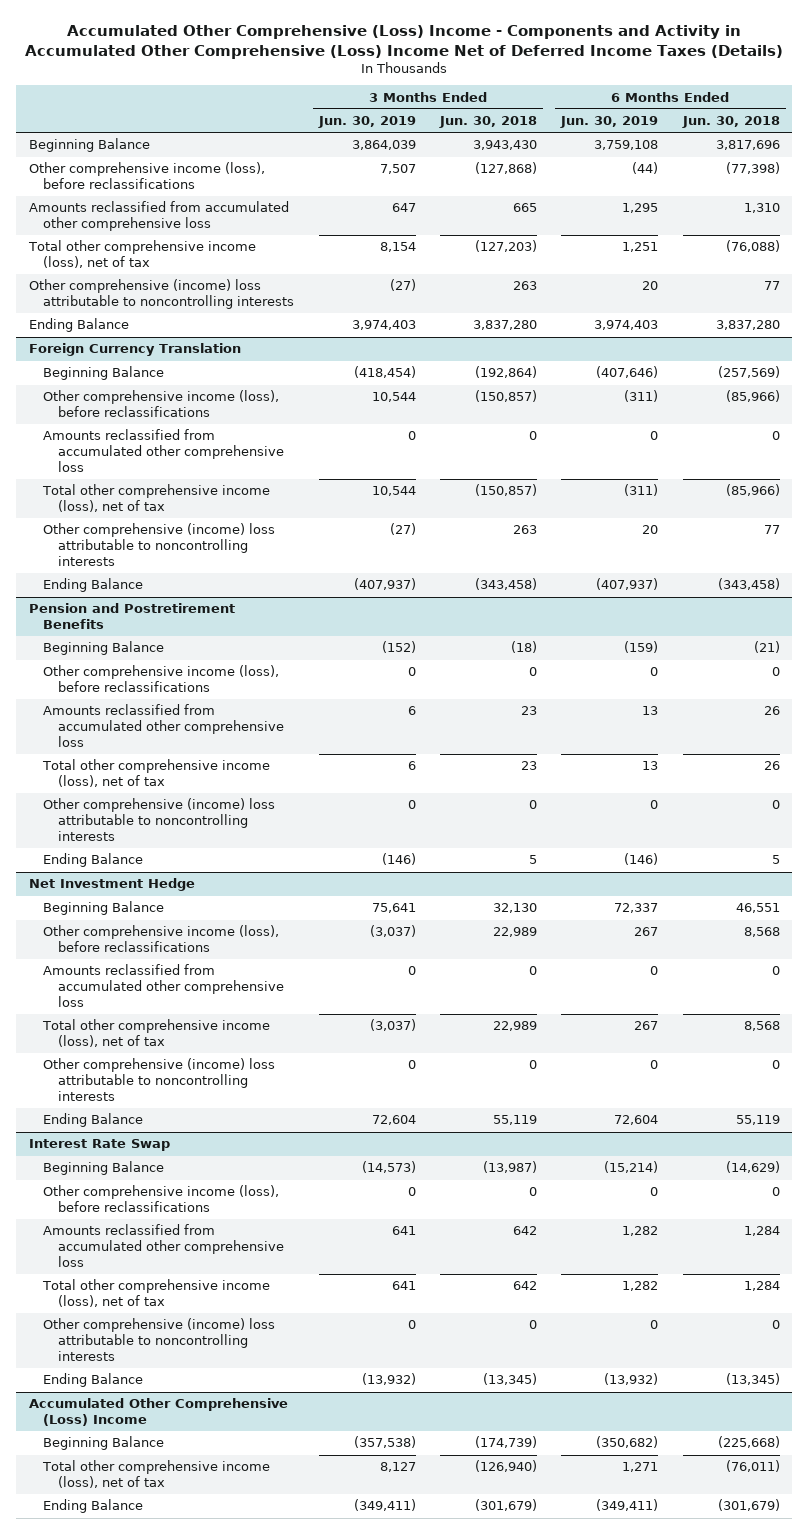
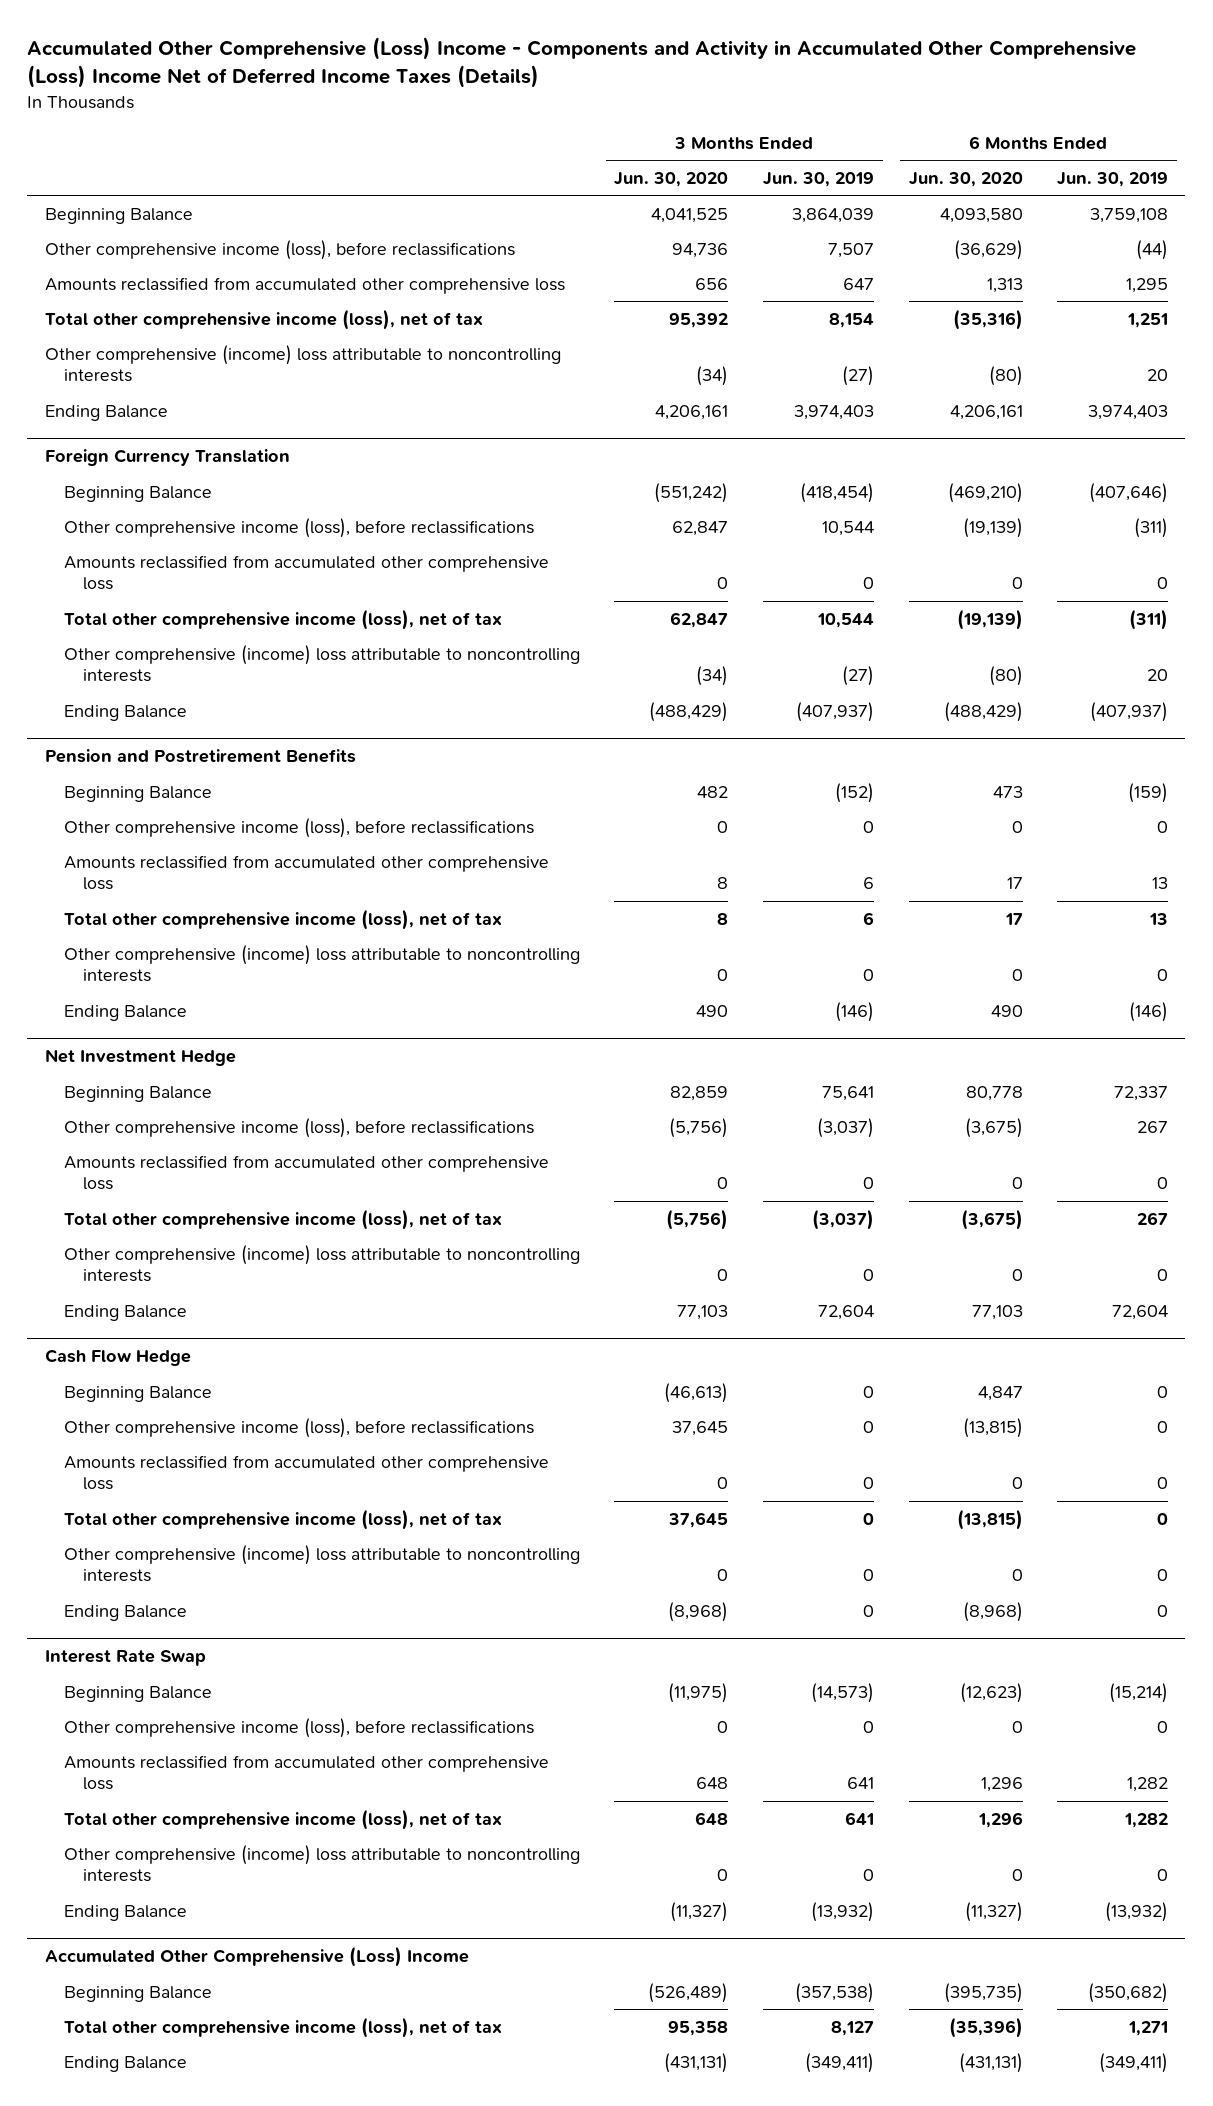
- | 3 Months Ended Jun. 30, 2019 | 3 Months Ended Jun. 30, 2018 | 6 Months Ended Jun. 30, 2019 | 6 Months Ended Jun. 30, 2018
+ | 3 Months Ended Jun. 30, 2020 | 3 Months Ended Jun. 30, 2019 | 6 Months Ended Jun. 30, 2020 | 6 Months Ended Jun. 30, 2019
+ Cash Flow Hedge
+ Beginning Balance | (46,613) | 0 | 4,847 | 0
+ Other comprehensive income (loss), before reclassifications | 37,645 | 0 | (13,815) | 0
+ Amounts reclassified from accumulated other comprehensive loss | 0 | 0 | 0 | 0
+ Total other comprehensive income (loss), net of tax | 37,645 | 0 | (13,815) | 0
+ Other comprehensive (income) loss attributable to noncontrolling interests | 0 | 0 | 0 | 0
+ Ending Balance | (8,968) | 0 | (8,968) | 0

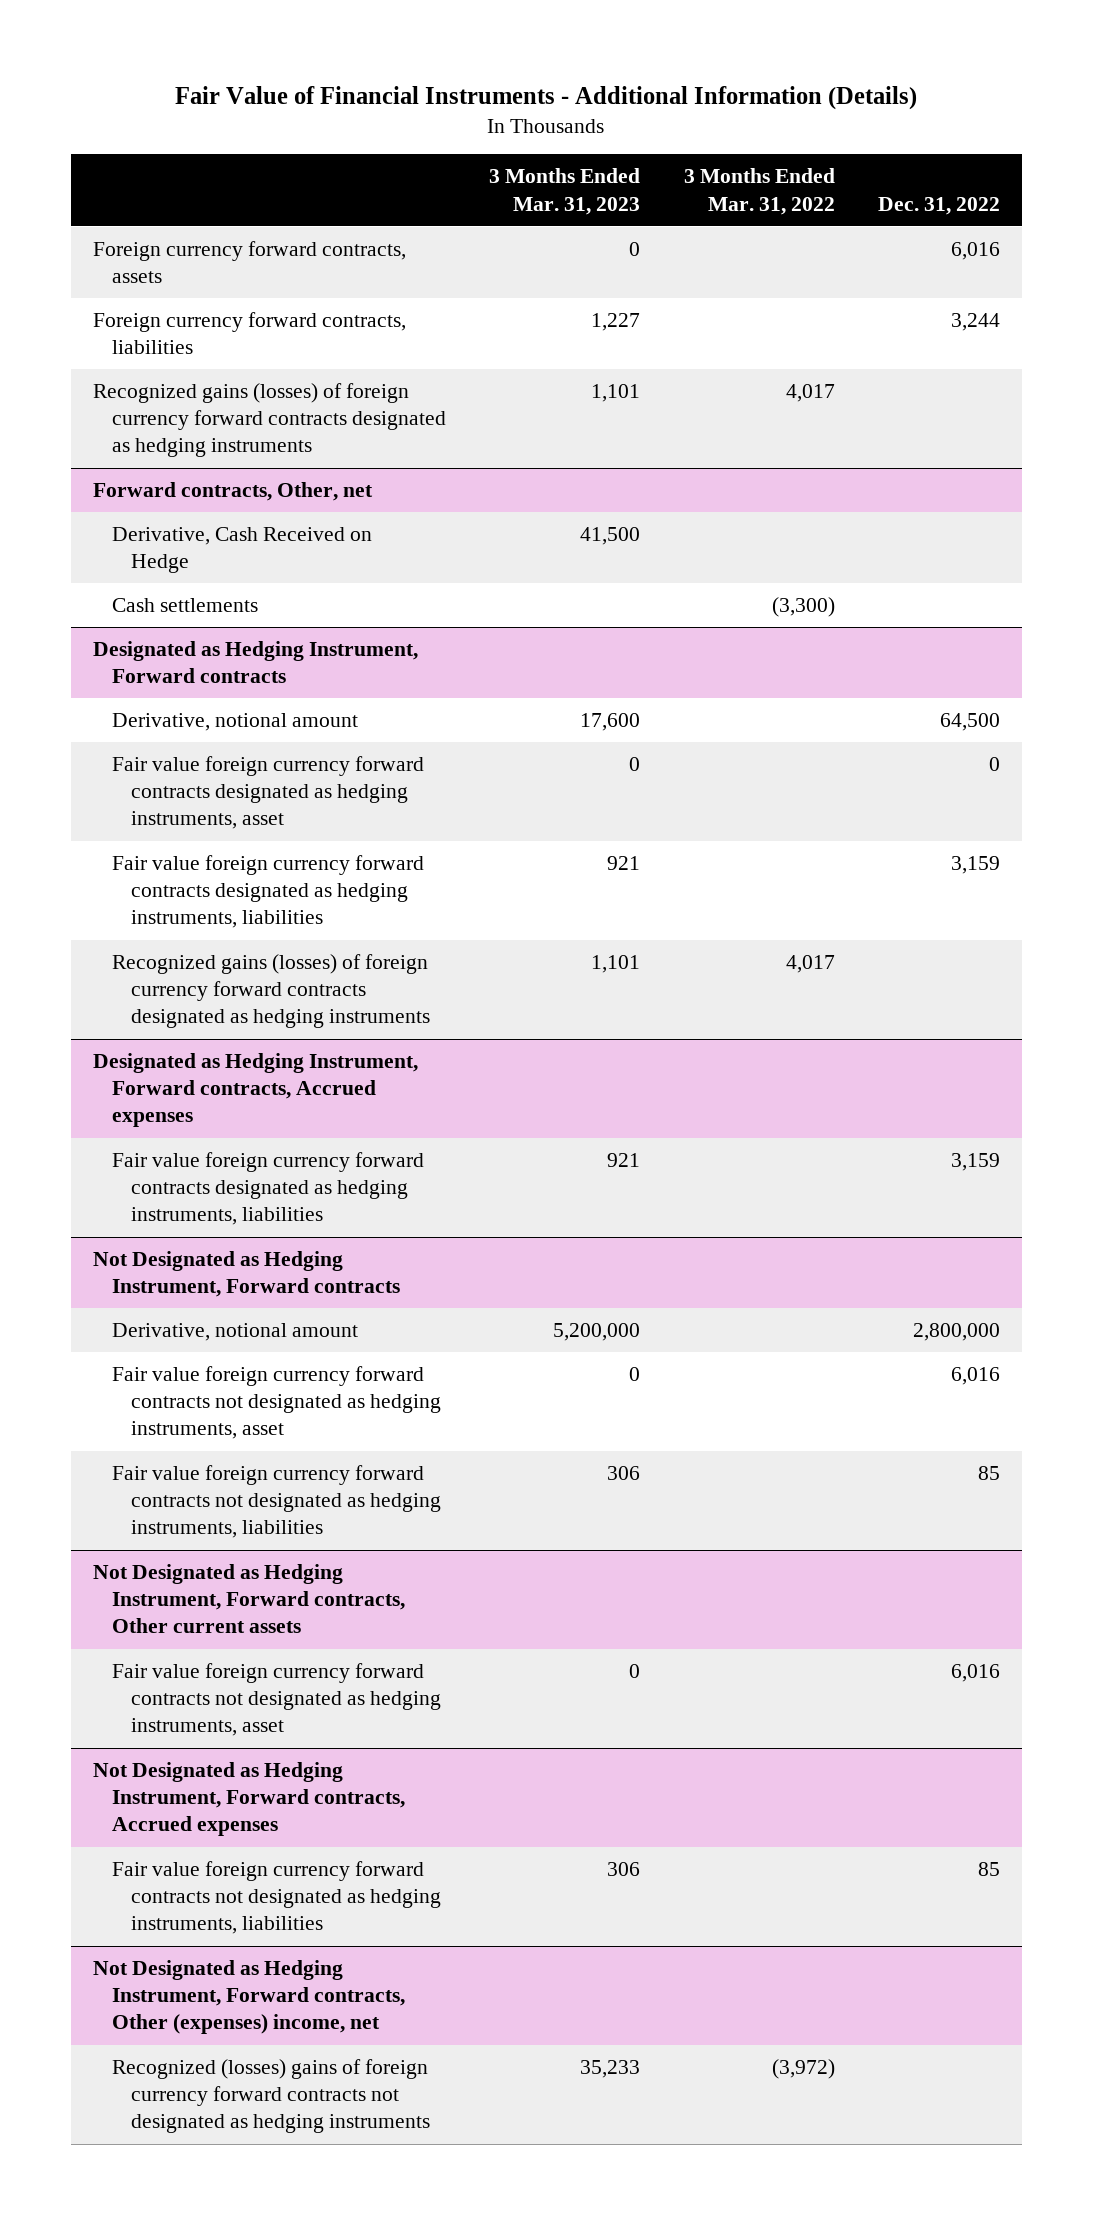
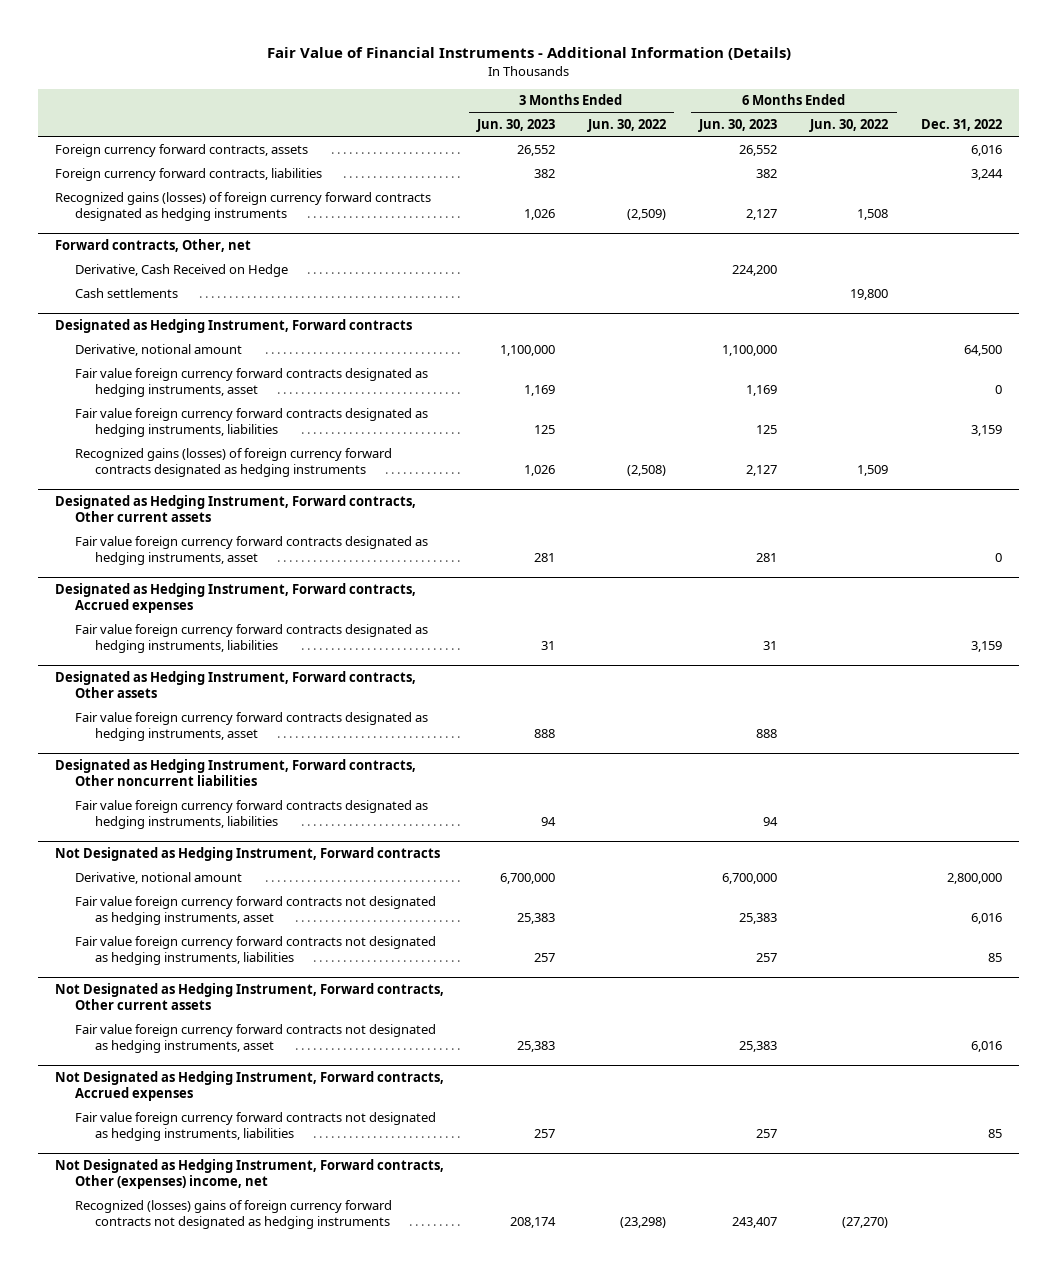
- | 3 Months Ended Mar. 31, 2023 | 3 Months Ended Mar. 31, 2022 | Dec. 31, 2022
+ | 3 Months Ended Jun. 30, 2023 | 3 Months Ended Jun. 30, 2022 | 6 Months Ended Jun. 30, 2023 | 6 Months Ended Jun. 30, 2022 | Dec. 31, 2022
+ Designated as Hedging Instrument, Forward contracts, Other current assets
+ Fair value foreign currency forward contracts designated as hedging instruments, asset | 281 | | 281 | | 0
+ Designated as Hedging Instrument, Forward contracts, Other assets
+ Fair value foreign currency forward contracts designated as hedging instruments, asset | 888 | | 888 | |
+ Designated as Hedging Instrument, Forward contracts, Other noncurrent liabilities
+ Fair value foreign currency forward contracts designated as hedging instruments, liabilities | 94 | | 94 | |

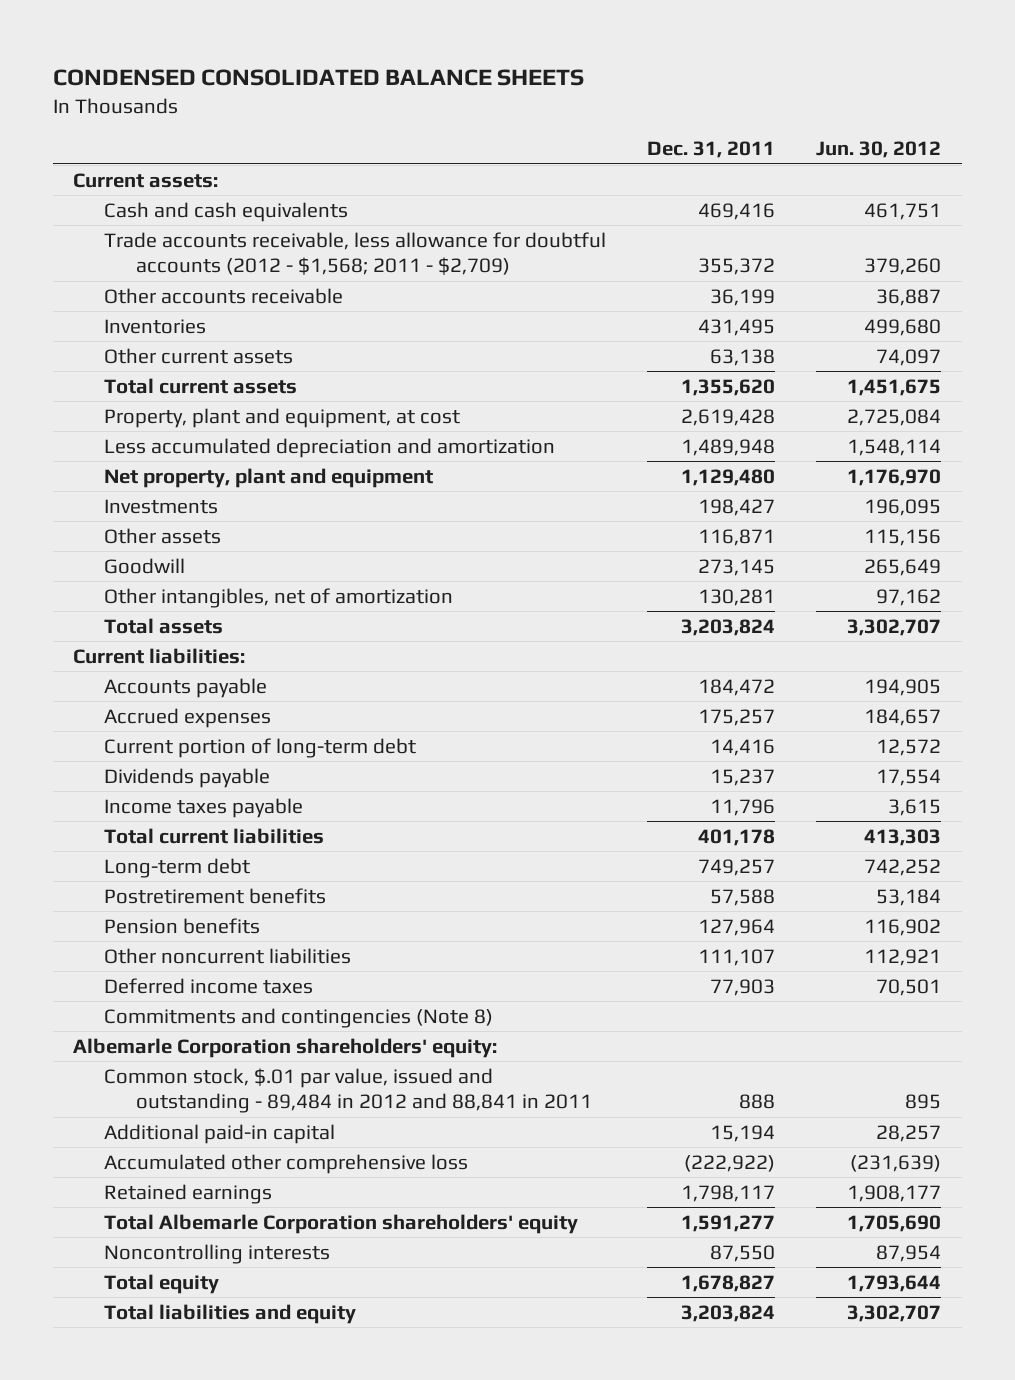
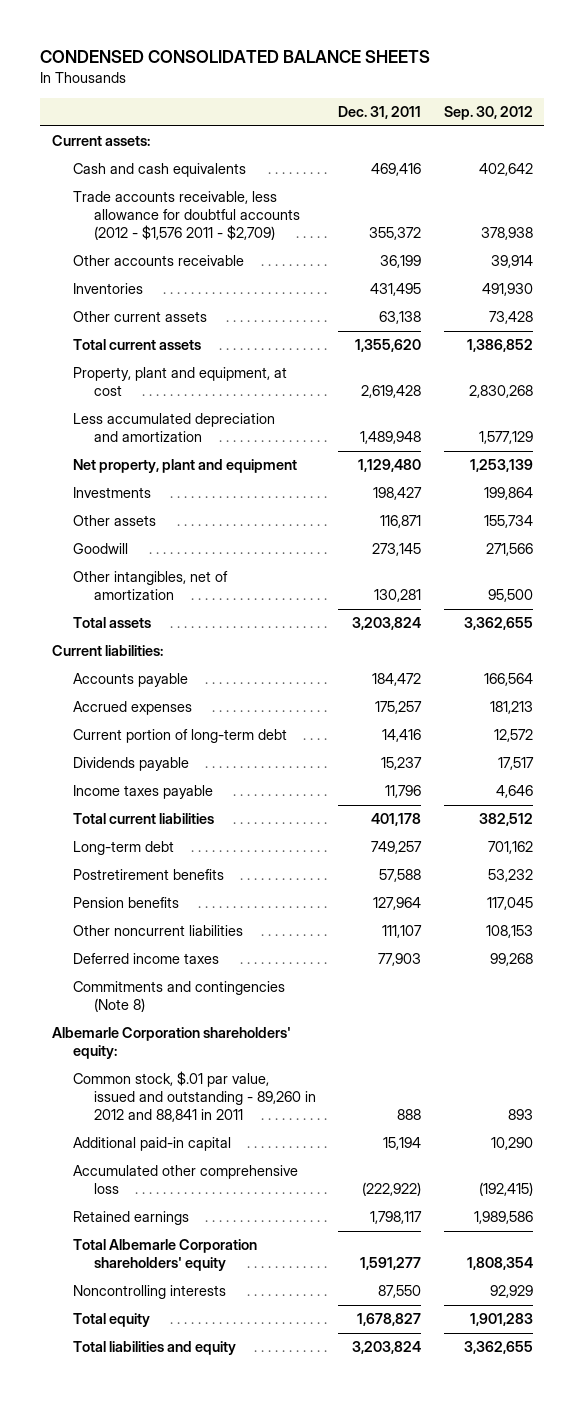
- | Dec. 31, 2011 | Jun. 30, 2012
+ | Dec. 31, 2011 | Sep. 30, 2012
- Trade accounts receivable, less allowance for doubtful accounts (2012 - $1,568; 2011 - $2,709) | 355,372 | 379,260
+ Trade accounts receivable, less allowance for doubtful accounts (2012 - $1,576 2011 - $2,709) | 355,372 | 378,938
- Common stock, $.01 par value, issued and outstanding - 89,484 in 2012 and 88,841 in 2011 | 888 | 895
+ Common stock, $.01 par value, issued and outstanding - 89,260 in 2012 and 88,841 in 2011 | 888 | 893

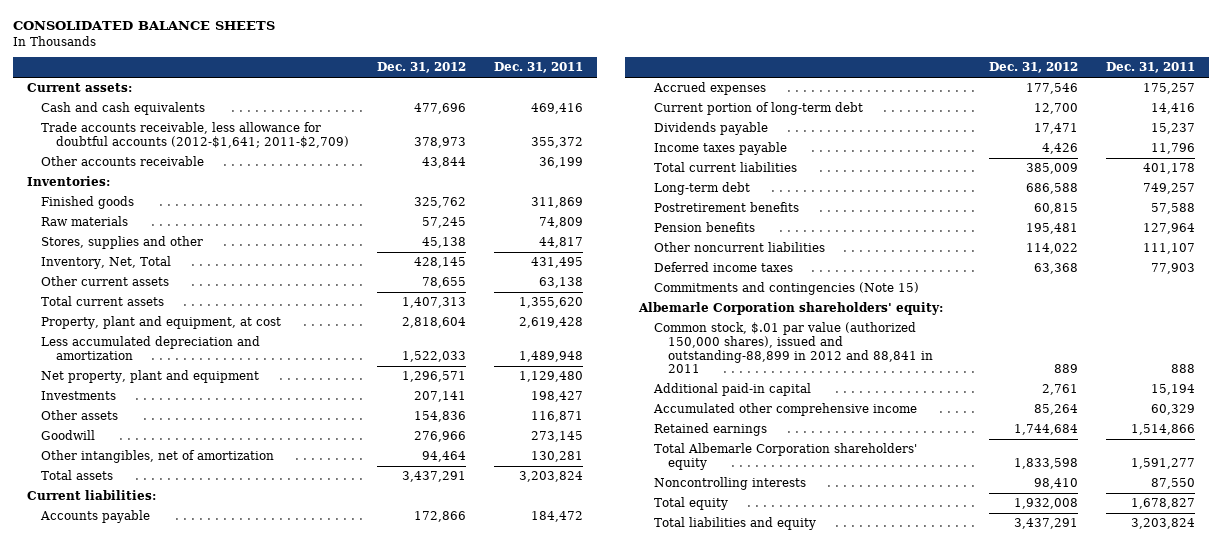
- CONDENSED CONSOLIDATED BALANCE SHEETS
+ CONSOLIDATED BALANCE SHEETS
- | Dec. 31, 2011 | Sep. 30, 2012
+ | Dec. 31, 2012 | Dec. 31, 2011
- Trade accounts receivable, less allowance for doubtful accounts (2012 - $1,576 2011 - $2,709) | 355,372 | 378,938
+ Trade accounts receivable, less allowance for doubtful accounts (2012-$1,641; 2011-$2,709) | 378,973 | 355,372
- Inventories | 431,495 | 491,930
+ Inventories:
+ Finished goods | 325,762 | 311,869
+ Raw materials | 57,245 | 74,809
+ Stores, supplies and other | 45,138 | 44,817
+ Inventory, Net, Total | 428,145 | 431,495
- Commitments and contingencies (Note 8)
+ Commitments and contingencies (Note 15)
- Common stock, $.01 par value, issued and outstanding - 89,260 in 2012 and 88,841 in 2011 | 888 | 893
+ Common stock, $.01 par value (authorized 150,000 shares), issued and outstanding-88,899 in 2012 and 88,841 in 2011 | 889 | 888
- Accumulated other comprehensive loss | (222,922) | (192,415)
- Retained earnings | 1,798,117 | 1,989,586
+ Accumulated other comprehensive income | 85,264 | 60,329
+ Retained earnings | 1,744,684 | 1,514,866

